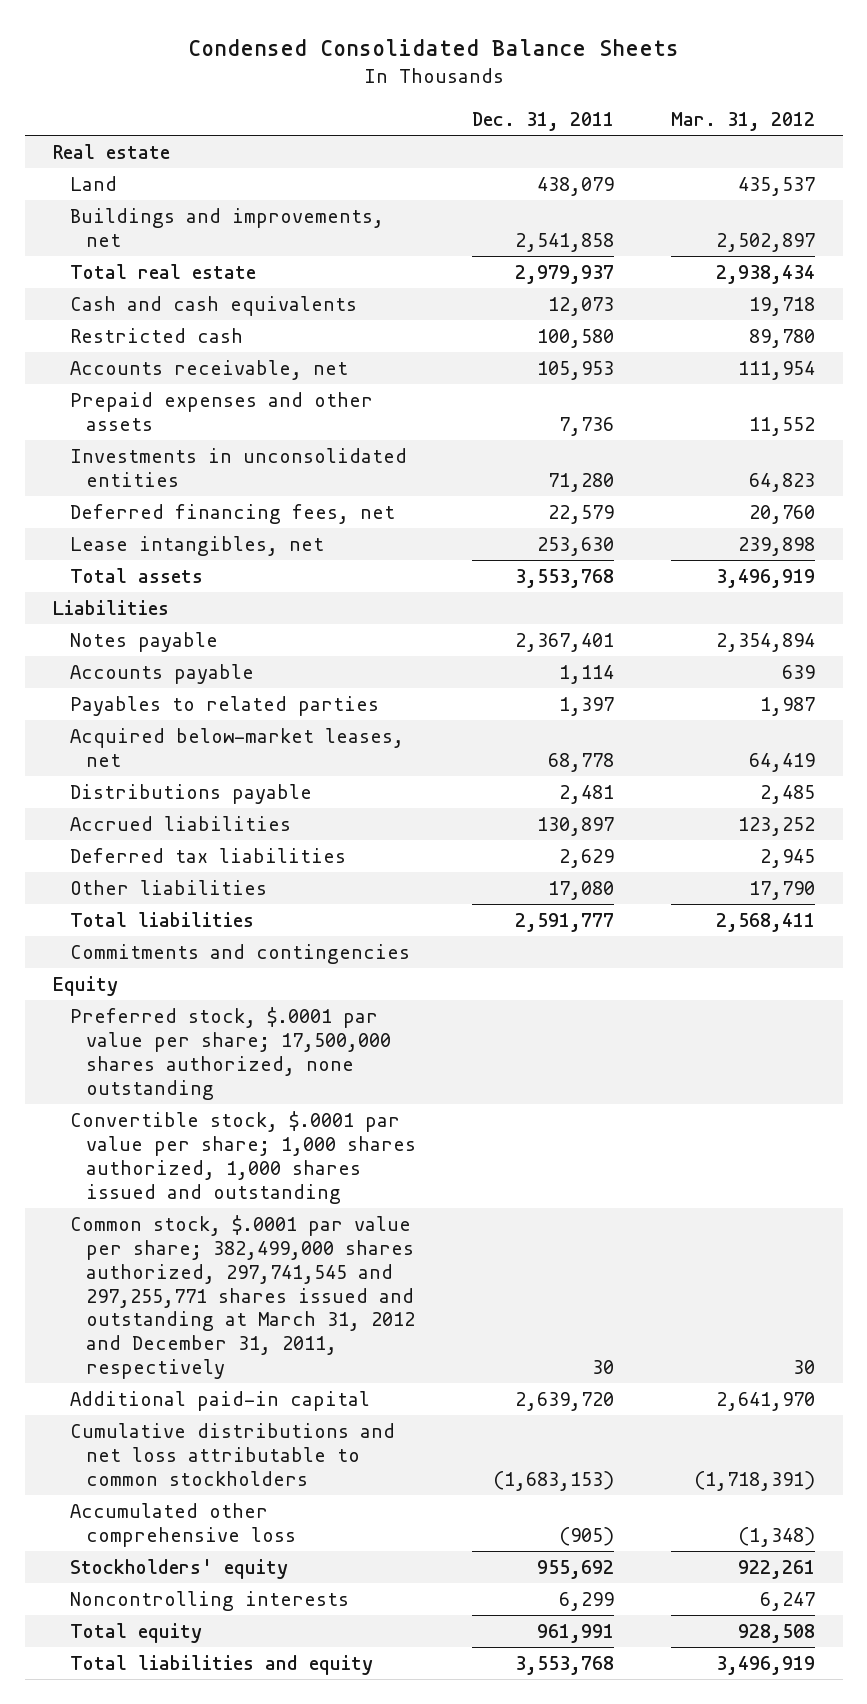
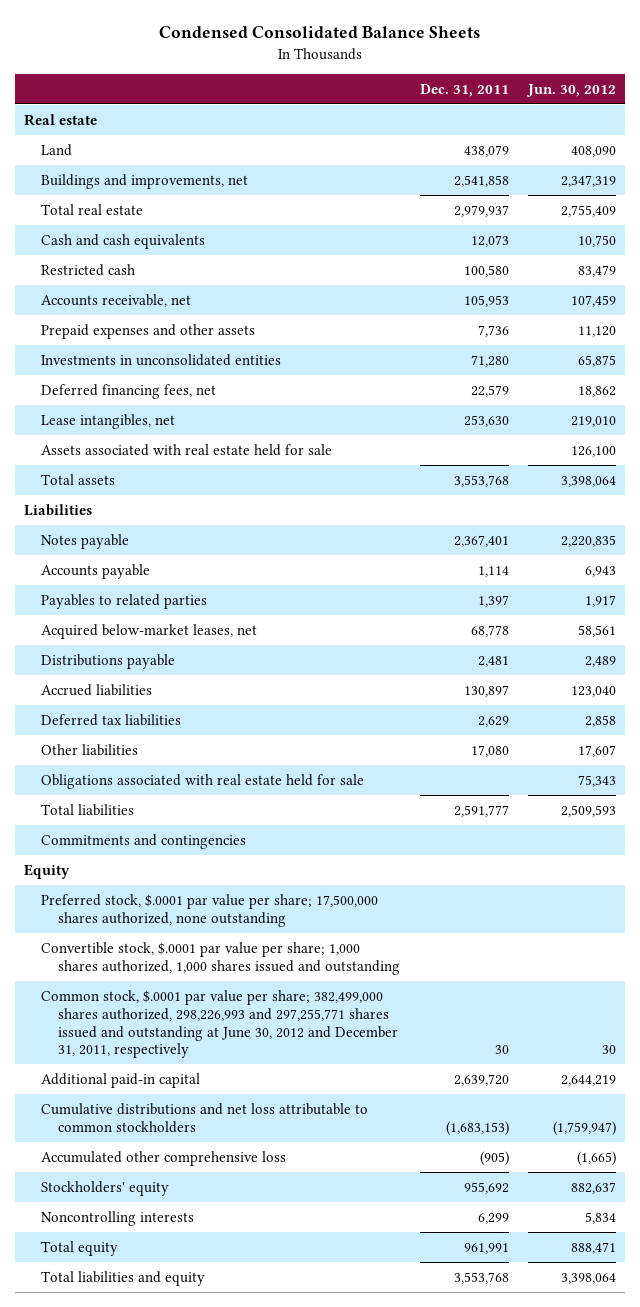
- | Dec. 31, 2011 | Mar. 31, 2012
+ | Dec. 31, 2011 | Jun. 30, 2012
+ Assets associated with real estate held for sale | | 126,100
+ Obligations associated with real estate held for sale | | 75,343
- Common stock, $.0001 par value per share; 382,499,000 shares authorized, 297,741,545 and 297,255,771 shares issued and outstanding at March 31, 2012 and December 31, 2011, respectively | 30 | 30
+ Common stock, $.0001 par value per share; 382,499,000 shares authorized, 298,226,993 and 297,255,771 shares issued and outstanding at June 30, 2012 and December 31, 2011, respectively | 30 | 30

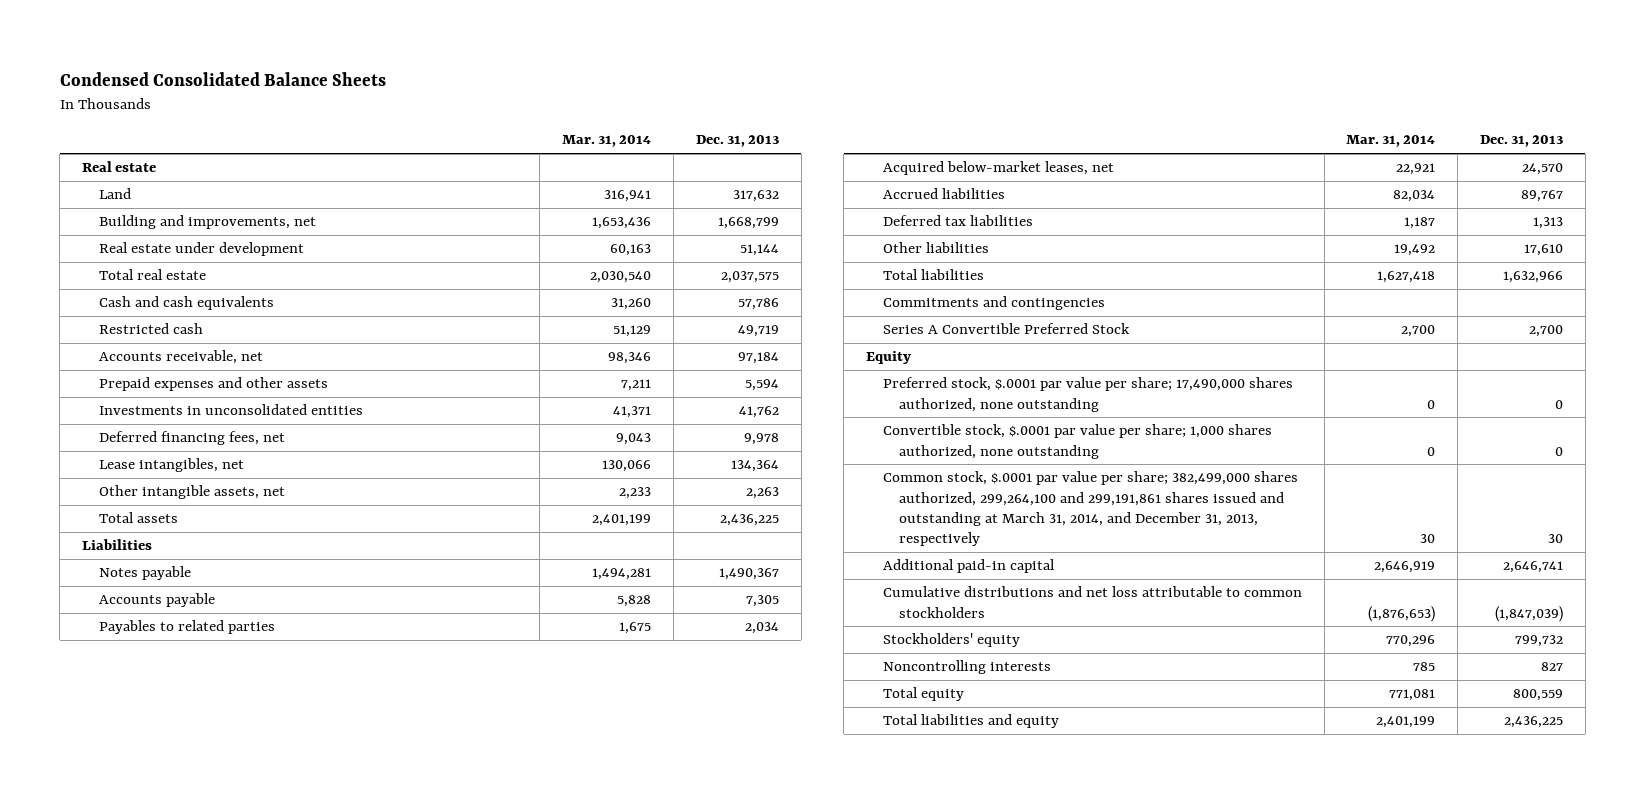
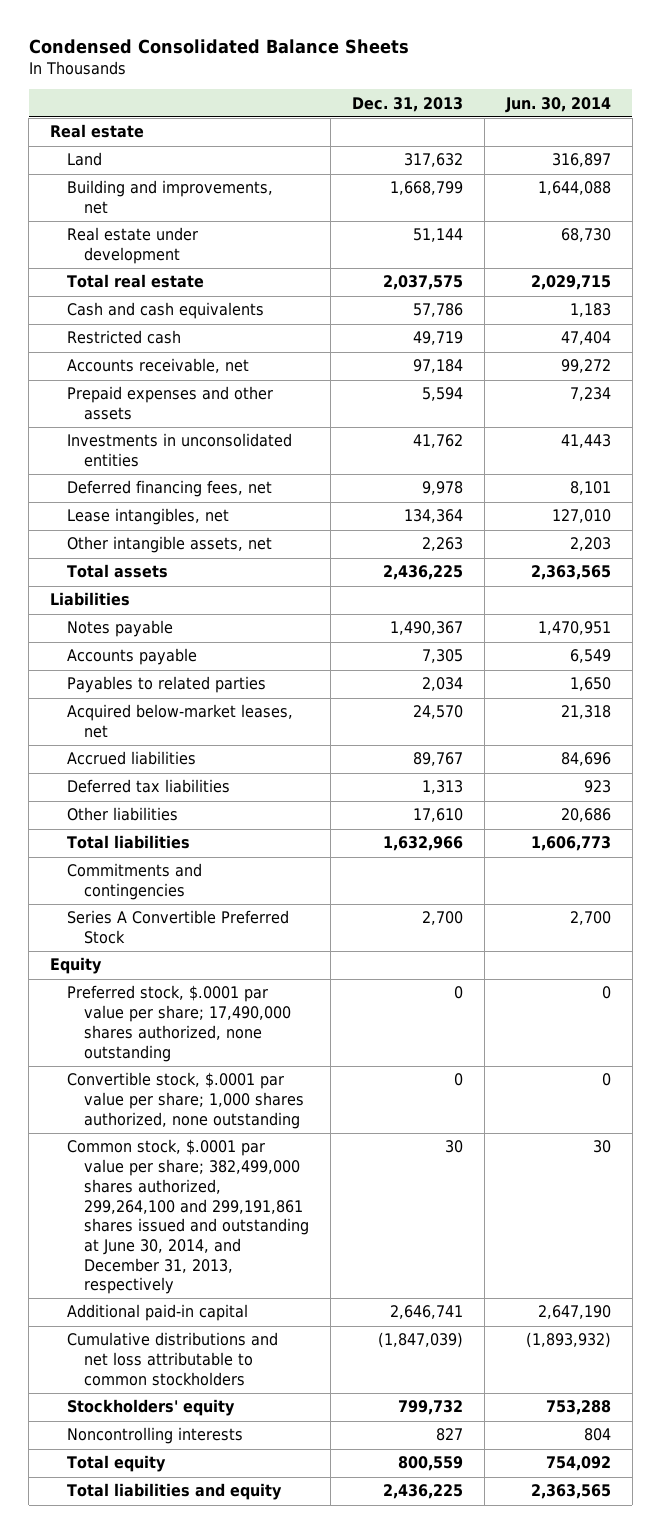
- | Mar. 31, 2014 | Dec. 31, 2013
+ | Dec. 31, 2013 | Jun. 30, 2014
- Common stock, $.0001 par value per share; 382,499,000 shares authorized, 299,264,100 and 299,191,861 shares issued and outstanding at March 31, 2014, and December 31, 2013, respectively | 30 | 30
+ Common stock, $.0001 par value per share; 382,499,000 shares authorized, 299,264,100 and 299,191,861 shares issued and outstanding at June 30, 2014, and December 31, 2013, respectively | 30 | 30

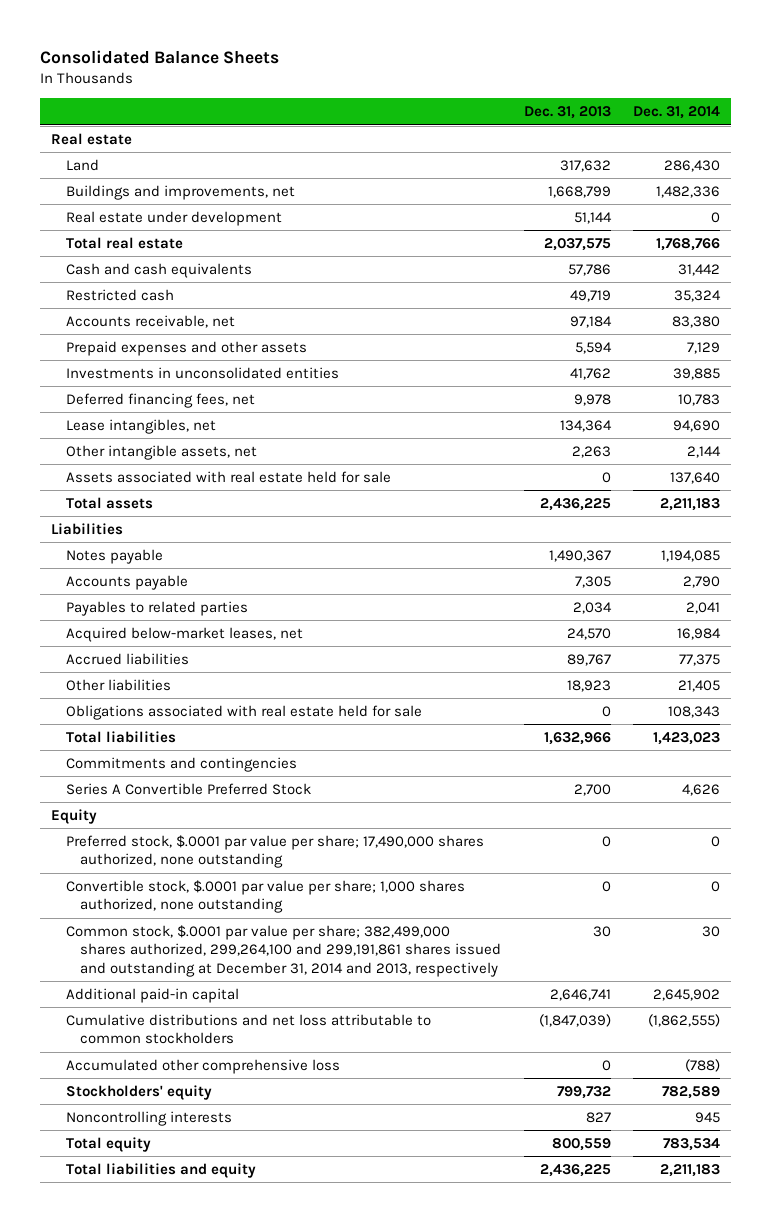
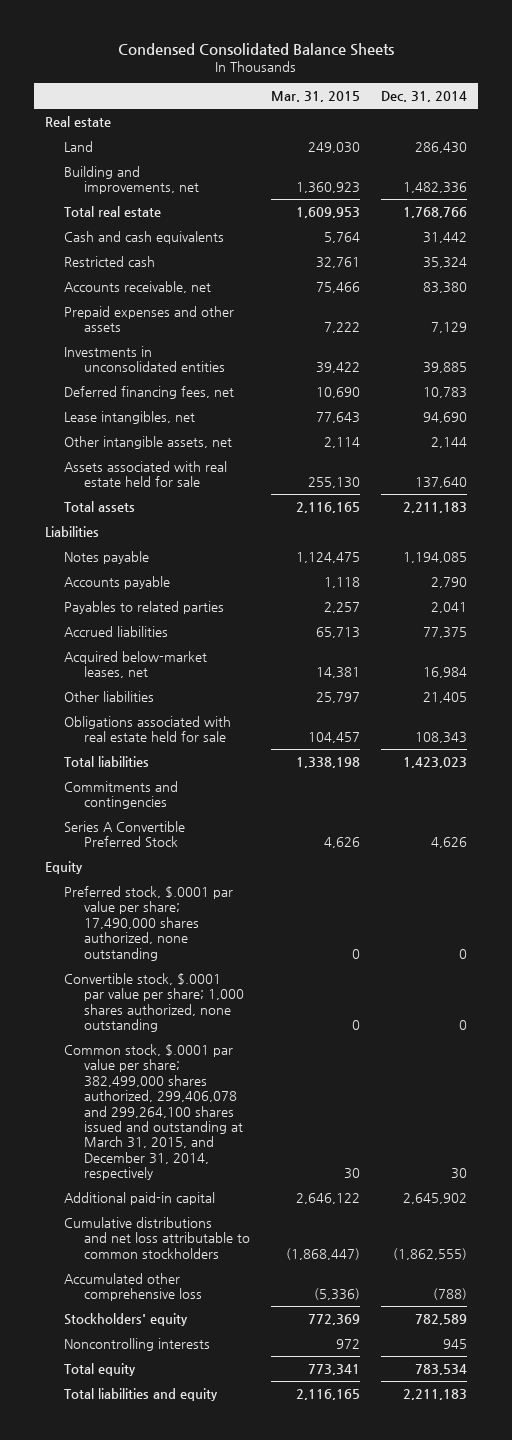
- Consolidated Balance Sheets
+ Condensed Consolidated Balance Sheets
- | Dec. 31, 2013 | Dec. 31, 2014
+ | Mar. 31, 2015 | Dec. 31, 2014
- Buildings and improvements, net | 1,668,799 | 1,482,336
- Real estate under development | 51,144 | 0
+ Building and improvements, net | 1,360,923 | 1,482,336
moved down: Acquired below-market leases, net | 14,381 | 16,984
- Common stock, $.0001 par value per share; 382,499,000 shares authorized, 299,264,100 and 299,191,861 shares issued and outstanding at December 31, 2014 and 2013, respectively | 30 | 30
+ Common stock, $.0001 par value per share; 382,499,000 shares authorized, 299,406,078 and 299,264,100 shares issued and outstanding at March 31, 2015, and December 31, 2014, respectively | 30 | 30

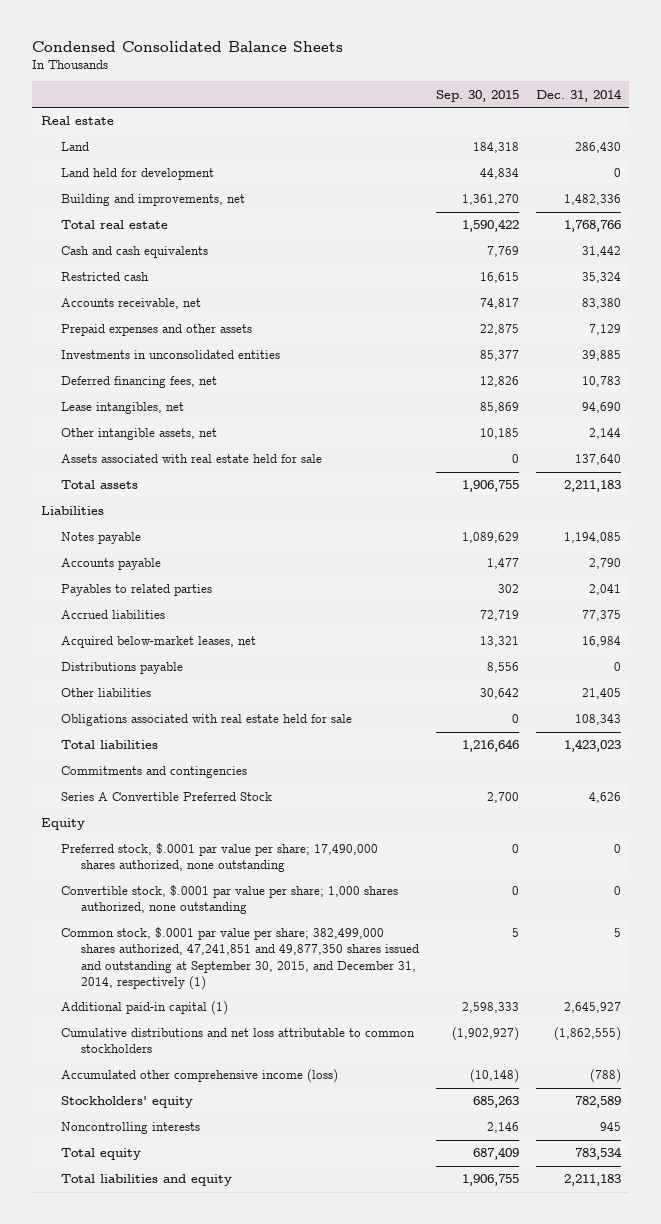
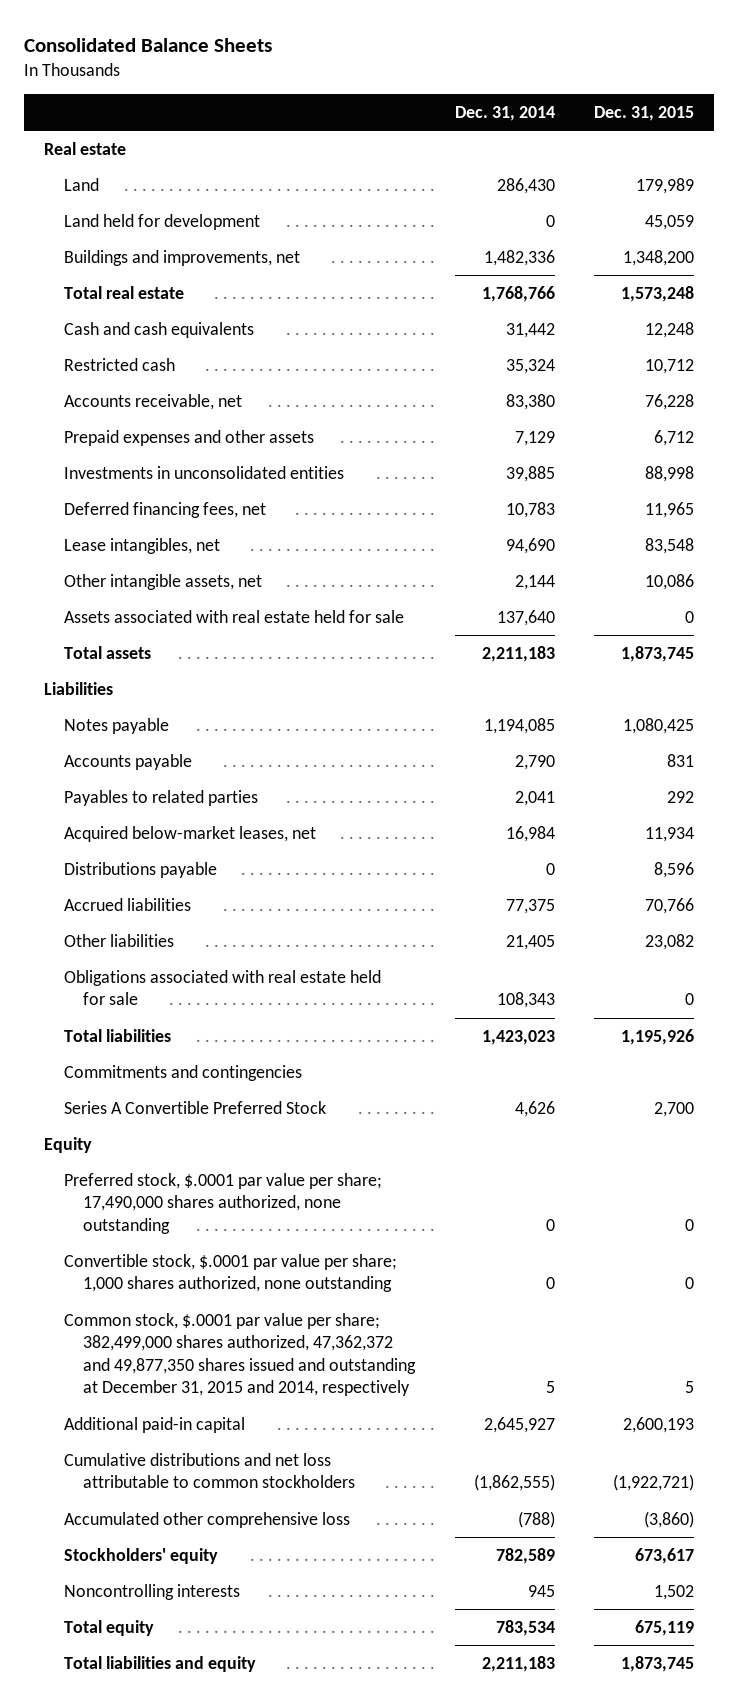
- Condensed Consolidated Balance Sheets
+ Consolidated Balance Sheets
- | Sep. 30, 2015 | Dec. 31, 2014
+ | Dec. 31, 2014 | Dec. 31, 2015
- Building and improvements, net | 1,361,270 | 1,482,336
+ Buildings and improvements, net | 1,482,336 | 1,348,200
moved down: Accrued liabilities | 77,375 | 70,766
- Common stock, $.0001 par value per share; 382,499,000 shares authorized, 47,241,851 and 49,877,350 shares issued and outstanding at September 30, 2015, and December 31, 2014, respectively (1) | 5 | 5
- Additional paid-in capital (1) | 2,598,333 | 2,645,927
+ Common stock, $.0001 par value per share; 382,499,000 shares authorized, 47,362,372 and 49,877,350 shares issued and outstanding at December 31, 2015 and 2014, respectively | 5 | 5
+ Additional paid-in capital | 2,645,927 | 2,600,193
- Accumulated other comprehensive income (loss) | (10,148) | (788)
+ Accumulated other comprehensive loss | (788) | (3,860)

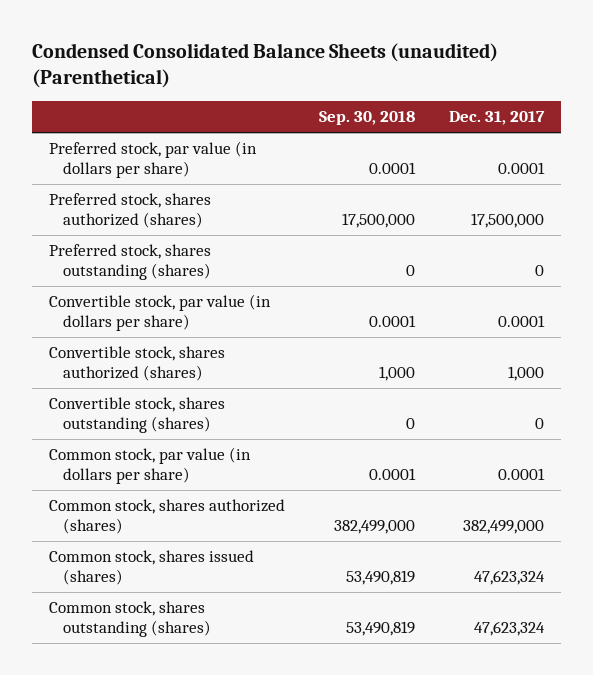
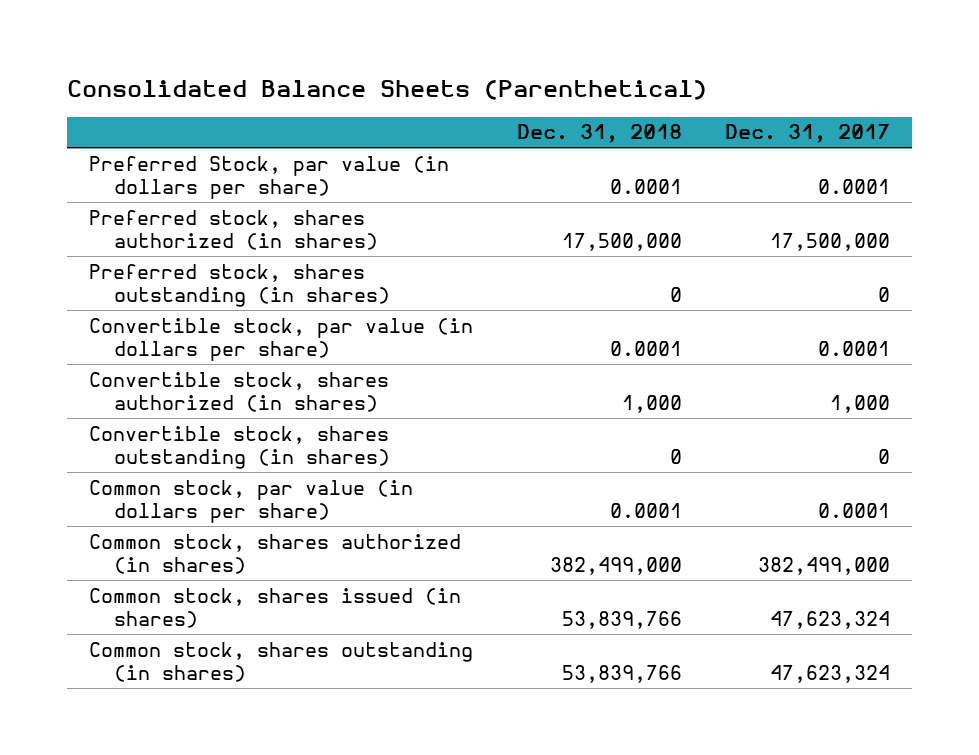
- Condensed Consolidated Balance Sheets (unaudited) (Parenthetical)
+ Consolidated Balance Sheets (Parenthetical)
- | Sep. 30, 2018 | Dec. 31, 2017
+ | Dec. 31, 2018 | Dec. 31, 2017
- Preferred stock, par value (in dollars per share) | 0.0001 | 0.0001
- Preferred stock, shares authorized (shares) | 17,500,000 | 17,500,000
- Preferred stock, shares outstanding (shares) | 0 | 0
+ Preferred Stock, par value (in dollars per share) | 0.0001 | 0.0001
+ Preferred stock, shares authorized (in shares) | 17,500,000 | 17,500,000
+ Preferred stock, shares outstanding (in shares) | 0 | 0
- Convertible stock, shares authorized (shares) | 1,000 | 1,000
- Convertible stock, shares outstanding (shares) | 0 | 0
+ Convertible stock, shares authorized (in shares) | 1,000 | 1,000
+ Convertible stock, shares outstanding (in shares) | 0 | 0
- Common stock, shares authorized (shares) | 382,499,000 | 382,499,000
- Common stock, shares issued (shares) | 53,490,819 | 47,623,324
- Common stock, shares outstanding (shares) | 53,490,819 | 47,623,324
+ Common stock, shares authorized (in shares) | 382,499,000 | 382,499,000
+ Common stock, shares issued (in shares) | 53,839,766 | 47,623,324
+ Common stock, shares outstanding (in shares) | 53,839,766 | 47,623,324

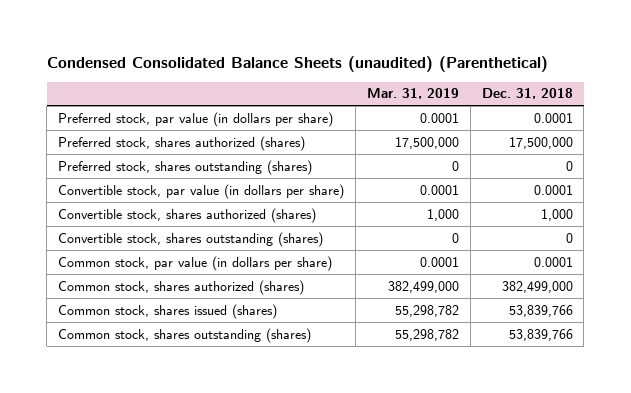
- Consolidated Balance Sheets (Parenthetical)
+ Condensed Consolidated Balance Sheets (unaudited) (Parenthetical)
- | Dec. 31, 2018 | Dec. 31, 2017
+ | Mar. 31, 2019 | Dec. 31, 2018
- Preferred Stock, par value (in dollars per share) | 0.0001 | 0.0001
- Preferred stock, shares authorized (in shares) | 17,500,000 | 17,500,000
- Preferred stock, shares outstanding (in shares) | 0 | 0
+ Preferred stock, par value (in dollars per share) | 0.0001 | 0.0001
+ Preferred stock, shares authorized (shares) | 17,500,000 | 17,500,000
+ Preferred stock, shares outstanding (shares) | 0 | 0
- Convertible stock, shares authorized (in shares) | 1,000 | 1,000
- Convertible stock, shares outstanding (in shares) | 0 | 0
+ Convertible stock, shares authorized (shares) | 1,000 | 1,000
+ Convertible stock, shares outstanding (shares) | 0 | 0
- Common stock, shares authorized (in shares) | 382,499,000 | 382,499,000
- Common stock, shares issued (in shares) | 53,839,766 | 47,623,324
- Common stock, shares outstanding (in shares) | 53,839,766 | 47,623,324
+ Common stock, shares authorized (shares) | 382,499,000 | 382,499,000
+ Common stock, shares issued (shares) | 55,298,782 | 53,839,766
+ Common stock, shares outstanding (shares) | 55,298,782 | 53,839,766

